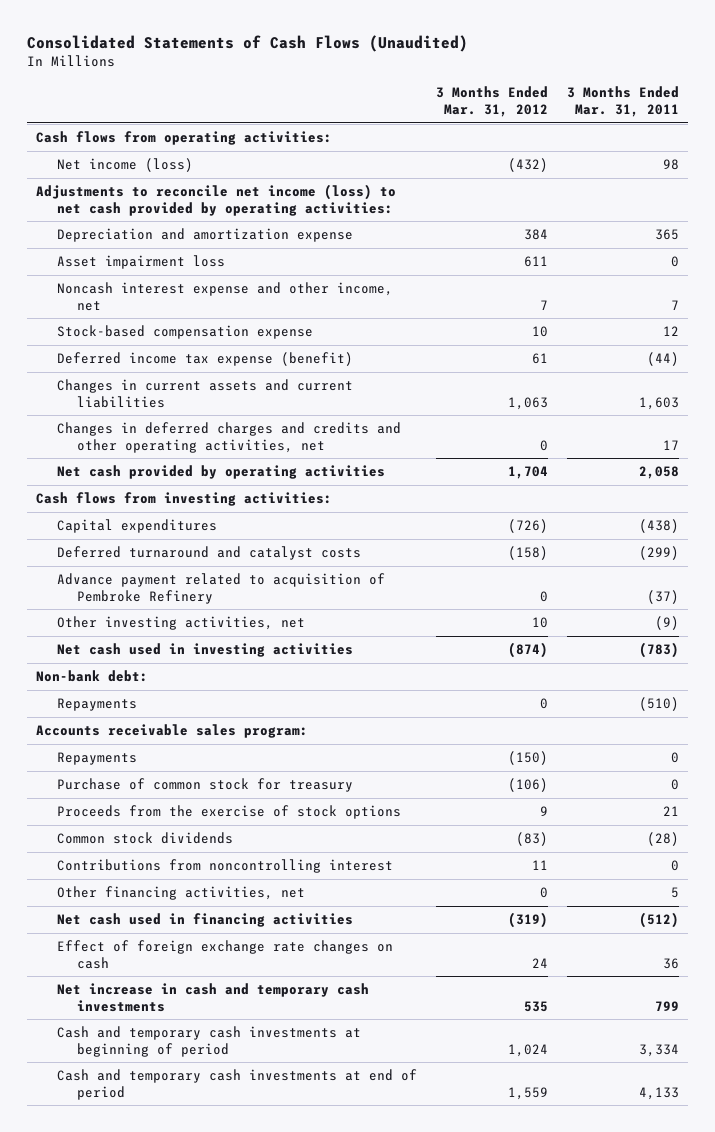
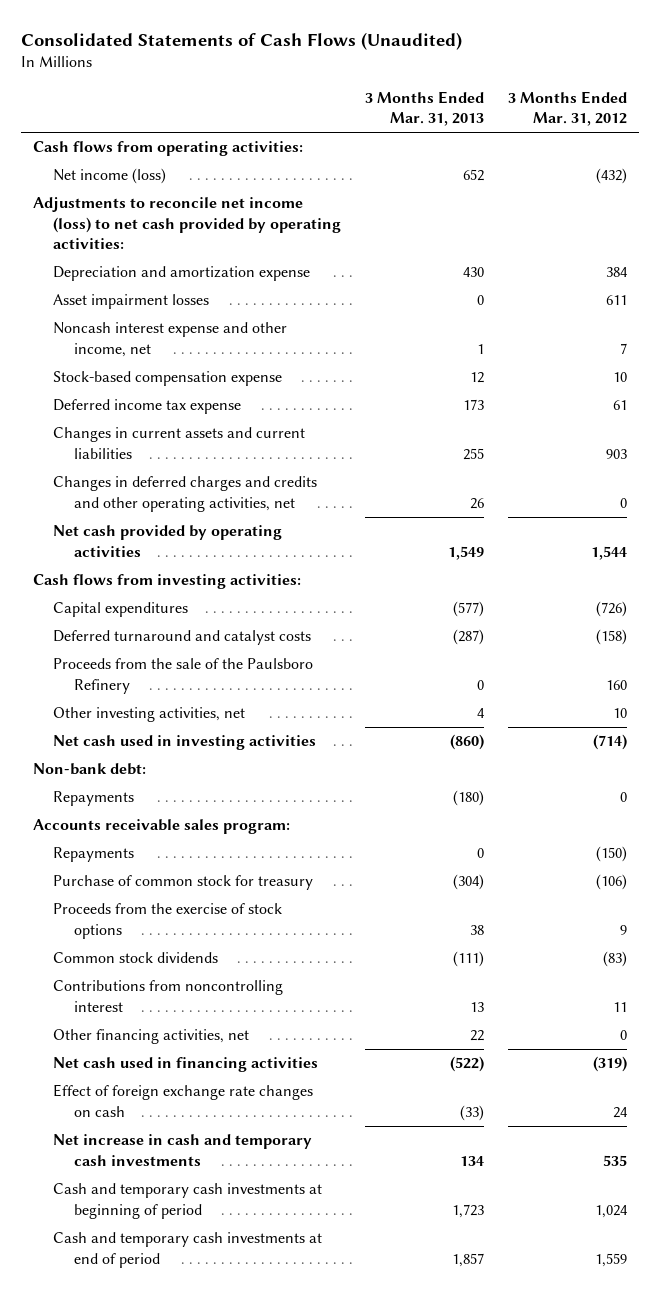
- | 3 Months Ended Mar. 31, 2012 | 3 Months Ended Mar. 31, 2011
+ | 3 Months Ended Mar. 31, 2013 | 3 Months Ended Mar. 31, 2012
- Asset impairment loss | 611 | 0
+ Asset impairment losses | 0 | 611
- Deferred income tax expense (benefit) | 61 | (44)
- Changes in current assets and current liabilities | 1,063 | 1,603
+ Deferred income tax expense | 173 | 61
+ Changes in current assets and current liabilities | 255 | 903
- Net cash provided by operating activities | 1,704 | 2,058
+ Net cash provided by operating activities | 1,549 | 1,544
- Advance payment related to acquisition of Pembroke Refinery | 0 | (37)
+ Proceeds from the sale of the Paulsboro Refinery | 0 | 160
- Net cash used in investing activities | (874) | (783)
+ Net cash used in investing activities | (860) | (714)

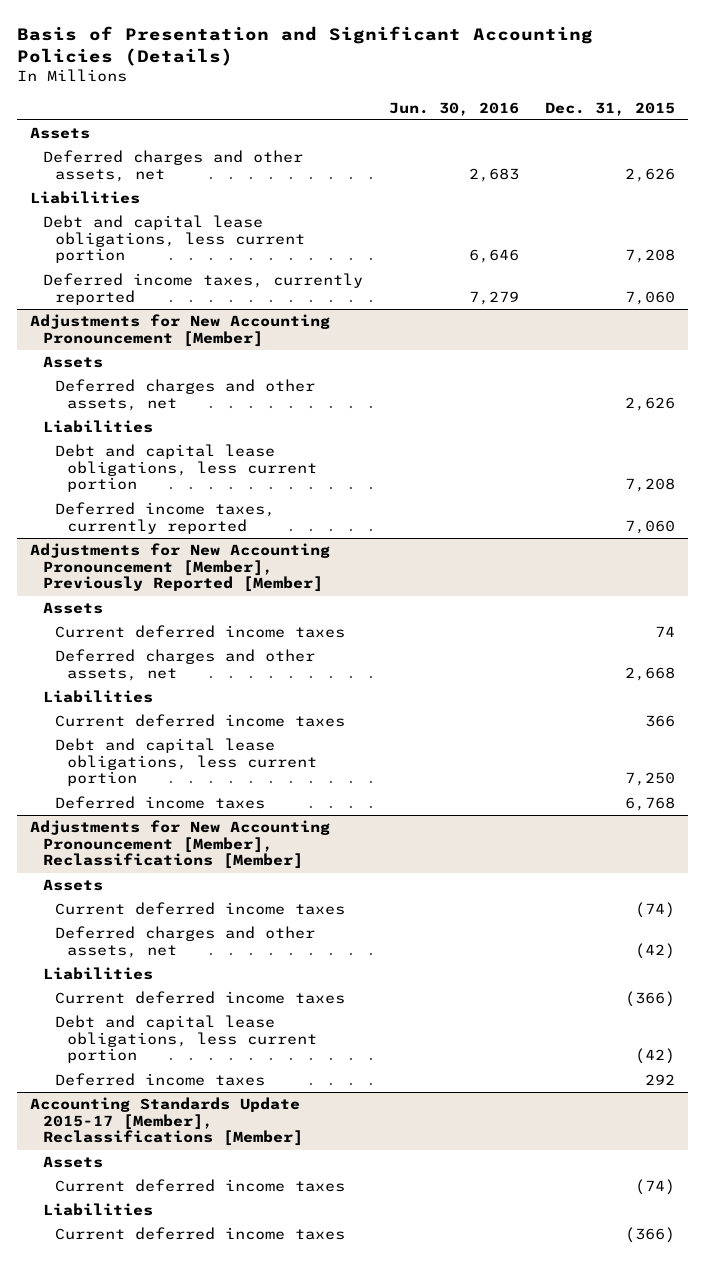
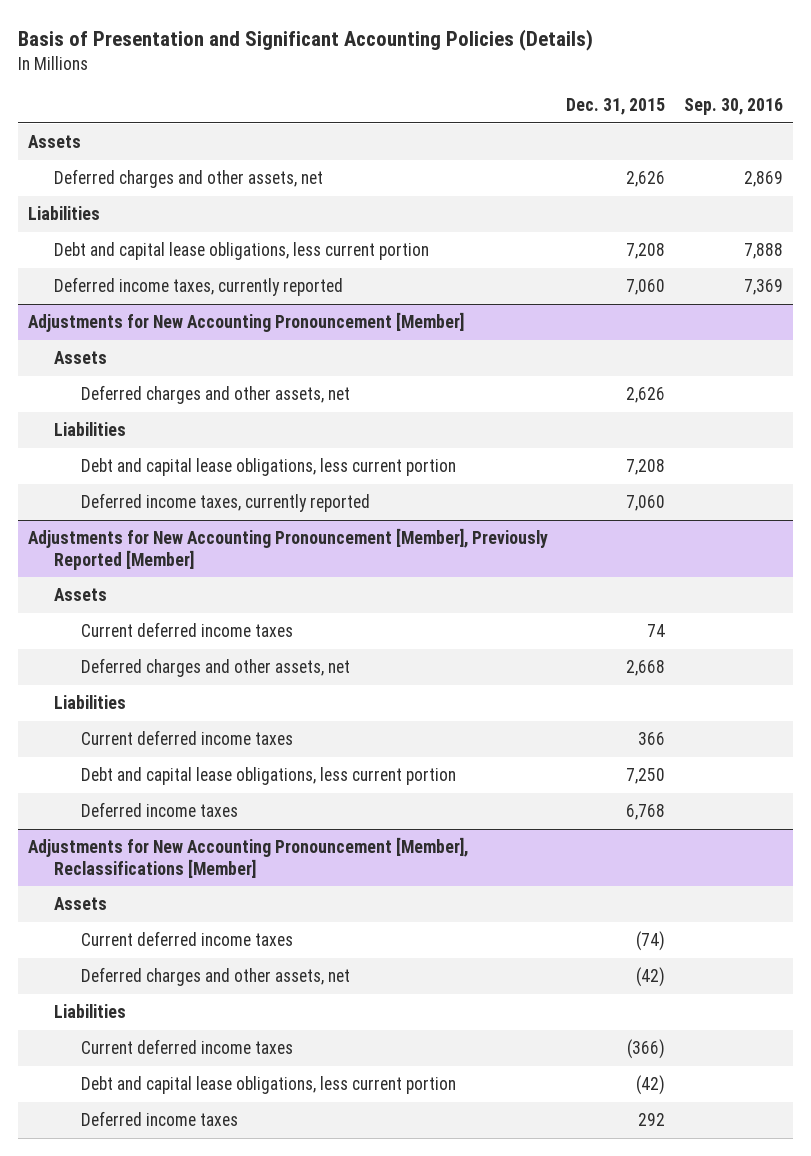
- | Jun. 30, 2016 | Dec. 31, 2015
+ | Dec. 31, 2015 | Sep. 30, 2016
- Accounting Standards Update 2015-17 [Member], Reclassifications [Member]
- Assets
- Current deferred income taxes | | (74)
- Liabilities
- Current deferred income taxes | | (366)

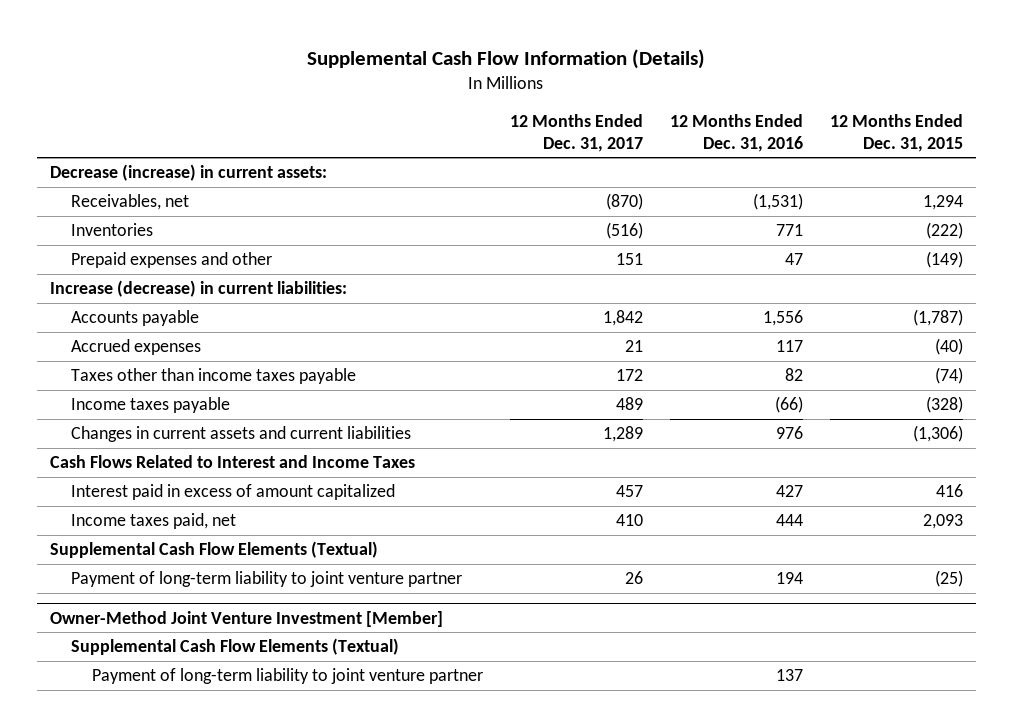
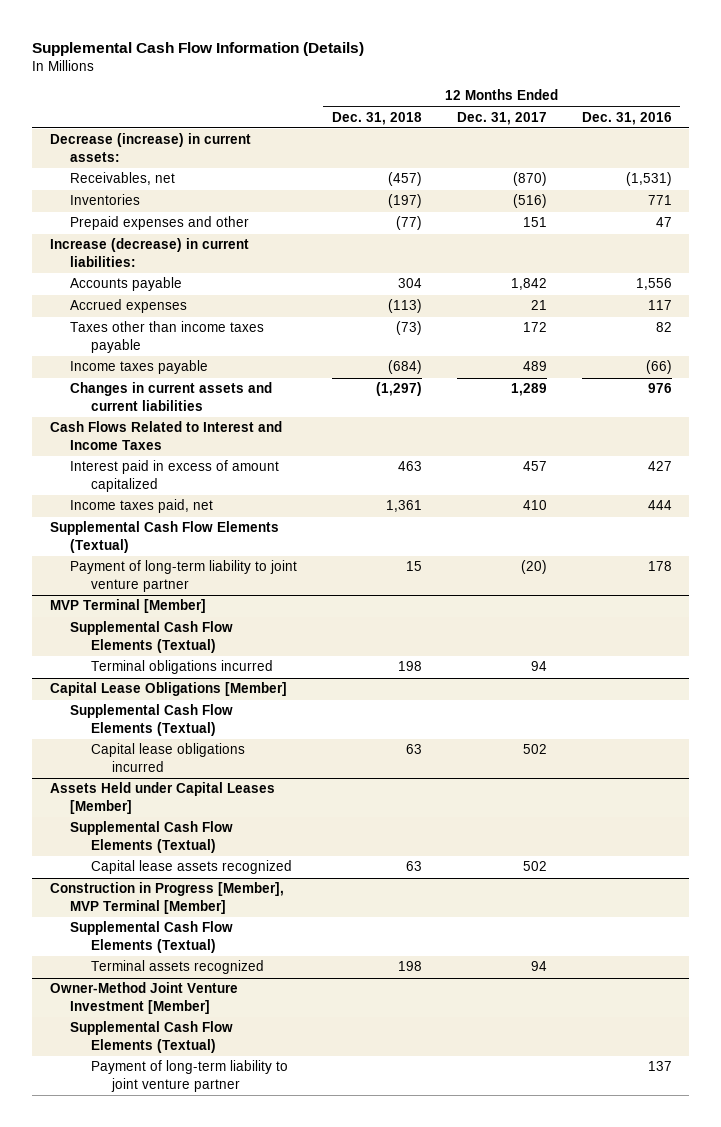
- | 12 Months Ended Dec. 31, 2017 | 12 Months Ended Dec. 31, 2016 | 12 Months Ended Dec. 31, 2015
+ | 12 Months Ended Dec. 31, 2018 | 12 Months Ended Dec. 31, 2017 | 12 Months Ended Dec. 31, 2016
- Payment of long-term liability to joint venture partner | 26 | 194 | (25)
+ Payment of long-term liability to joint venture partner | 15 | (20) | 178
+ MVP Terminal [Member]
+ Supplemental Cash Flow Elements (Textual)
+ Terminal obligations incurred | 198 | 94 |
+ Capital Lease Obligations [Member]
+ Supplemental Cash Flow Elements (Textual)
+ Capital lease obligations incurred | 63 | 502 |
+ Assets Held under Capital Leases [Member]
+ Supplemental Cash Flow Elements (Textual)
+ Capital lease assets recognized | 63 | 502 |
+ Construction in Progress [Member], MVP Terminal [Member]
+ Supplemental Cash Flow Elements (Textual)
+ Terminal assets recognized | 198 | 94 |

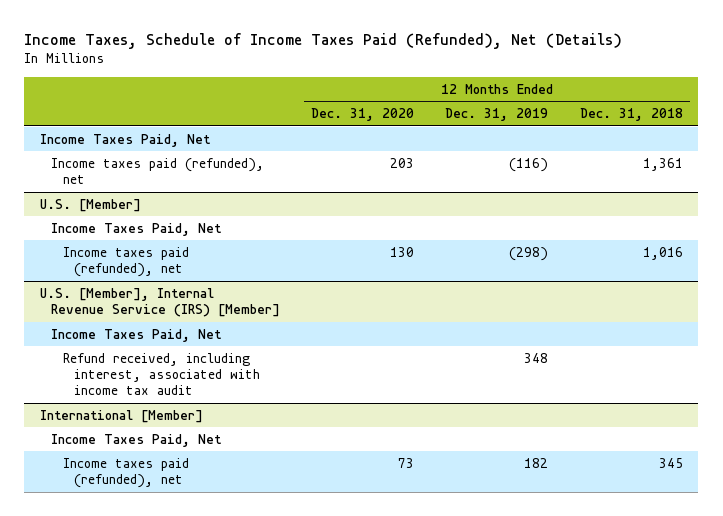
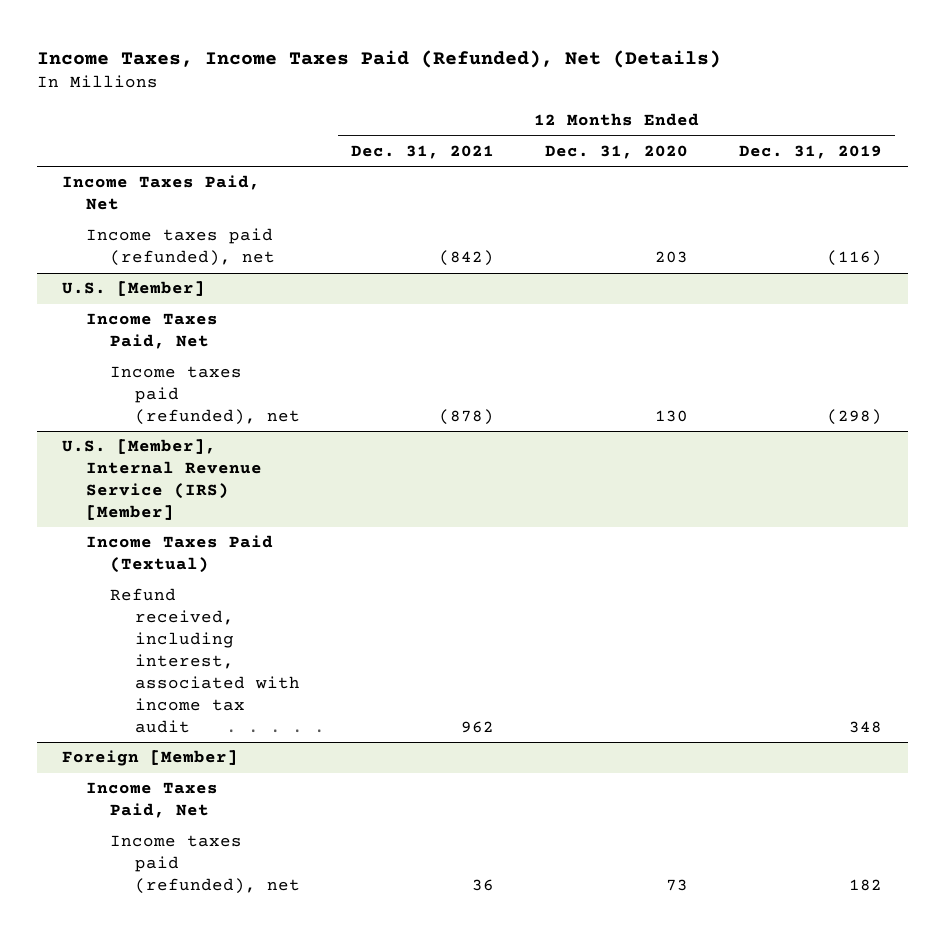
- Income Taxes, Schedule of Income Taxes Paid (Refunded), Net (Details)
+ Income Taxes, Income Taxes Paid (Refunded), Net (Details)
- | 12 Months Ended Dec. 31, 2020 | 12 Months Ended Dec. 31, 2019 | 12 Months Ended Dec. 31, 2018
+ | 12 Months Ended Dec. 31, 2021 | 12 Months Ended Dec. 31, 2020 | 12 Months Ended Dec. 31, 2019
@ U.S. [Member], Internal Revenue Service (IRS) [Member]
- Income Taxes Paid, Net
+ Income Taxes Paid (Textual)
- International [Member]
+ Foreign [Member]

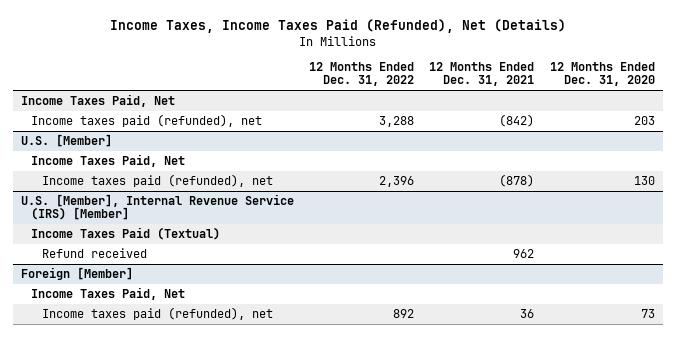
- | 12 Months Ended Dec. 31, 2021 | 12 Months Ended Dec. 31, 2020 | 12 Months Ended Dec. 31, 2019
+ | 12 Months Ended Dec. 31, 2022 | 12 Months Ended Dec. 31, 2021 | 12 Months Ended Dec. 31, 2020
@ U.S. [Member], Internal Revenue Service (IRS) [Member]
- Refund received, including interest, associated with income tax audit | 962 | | 348
+ Refund received | | 962 |

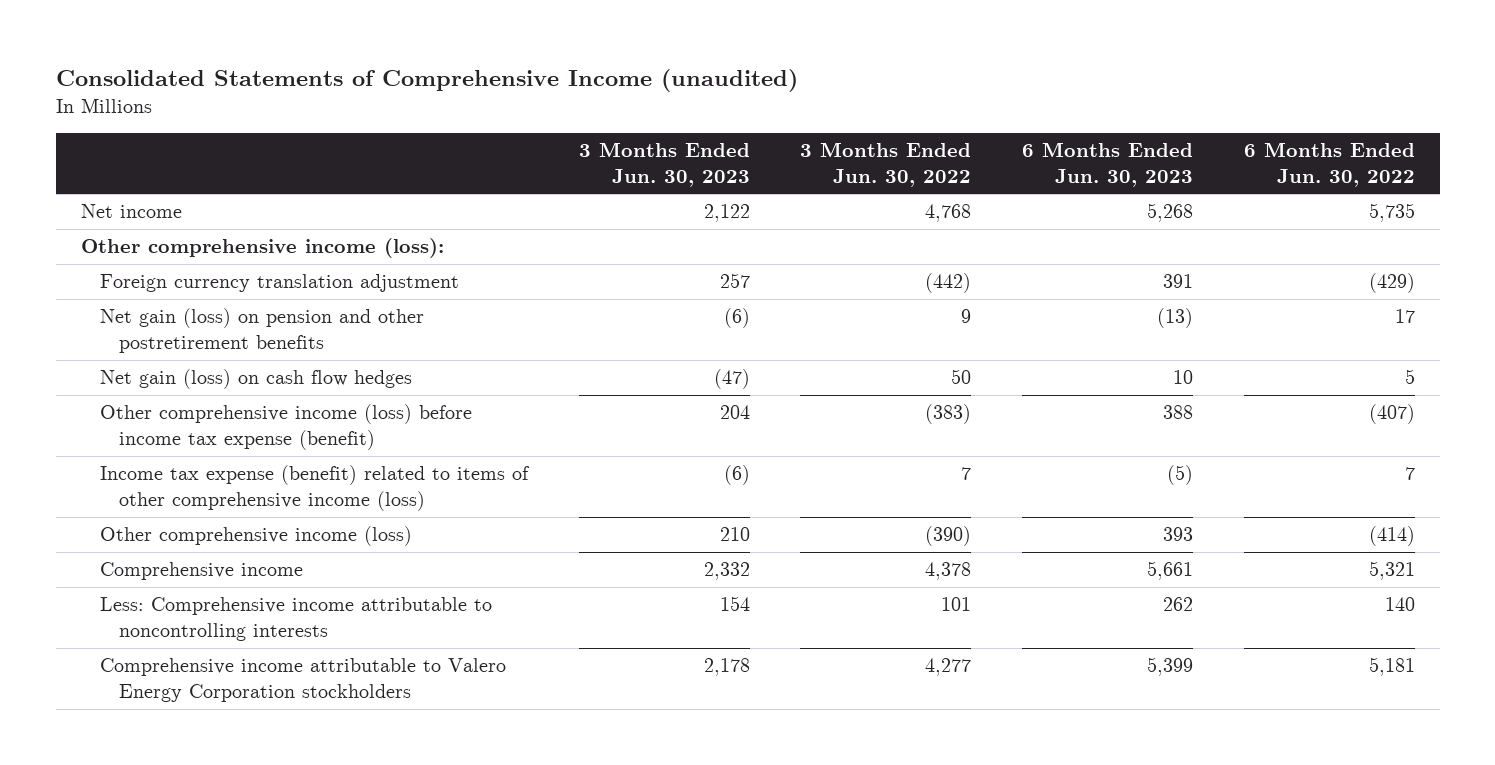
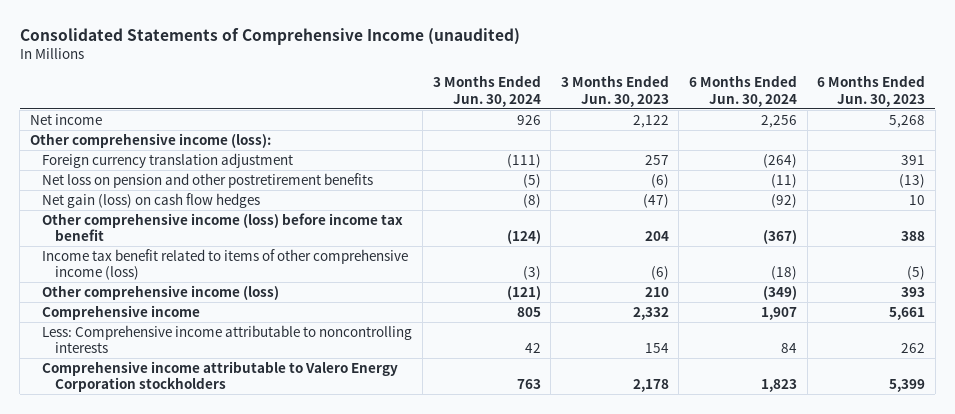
- | 3 Months Ended Jun. 30, 2023 | 3 Months Ended Jun. 30, 2022 | 6 Months Ended Jun. 30, 2023 | 6 Months Ended Jun. 30, 2022
+ | 3 Months Ended Jun. 30, 2024 | 3 Months Ended Jun. 30, 2023 | 6 Months Ended Jun. 30, 2024 | 6 Months Ended Jun. 30, 2023
- Net gain (loss) on pension and other postretirement benefits | (6) | 9 | (13) | 17
+ Net loss on pension and other postretirement benefits | (5) | (6) | (11) | (13)
- Other comprehensive income (loss) before income tax expense (benefit) | 204 | (383) | 388 | (407)
- Income tax expense (benefit) related to items of other comprehensive income (loss) | (6) | 7 | (5) | 7
+ Other comprehensive income (loss) before income tax benefit | (124) | 204 | (367) | 388
+ Income tax benefit related to items of other comprehensive income (loss) | (3) | (6) | (18) | (5)

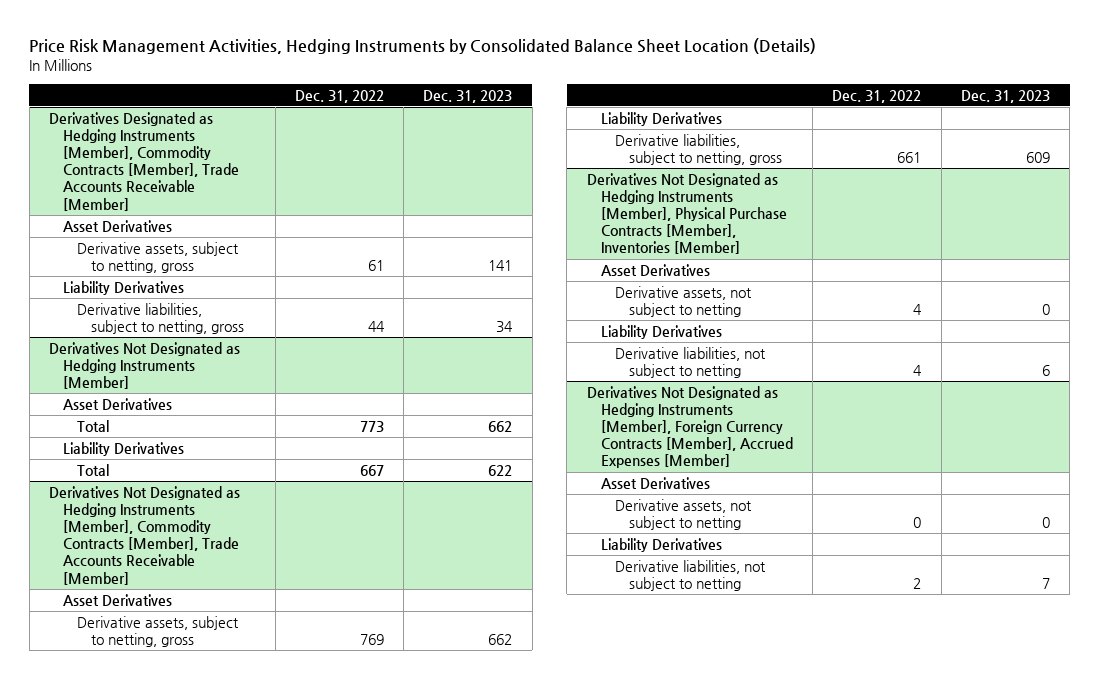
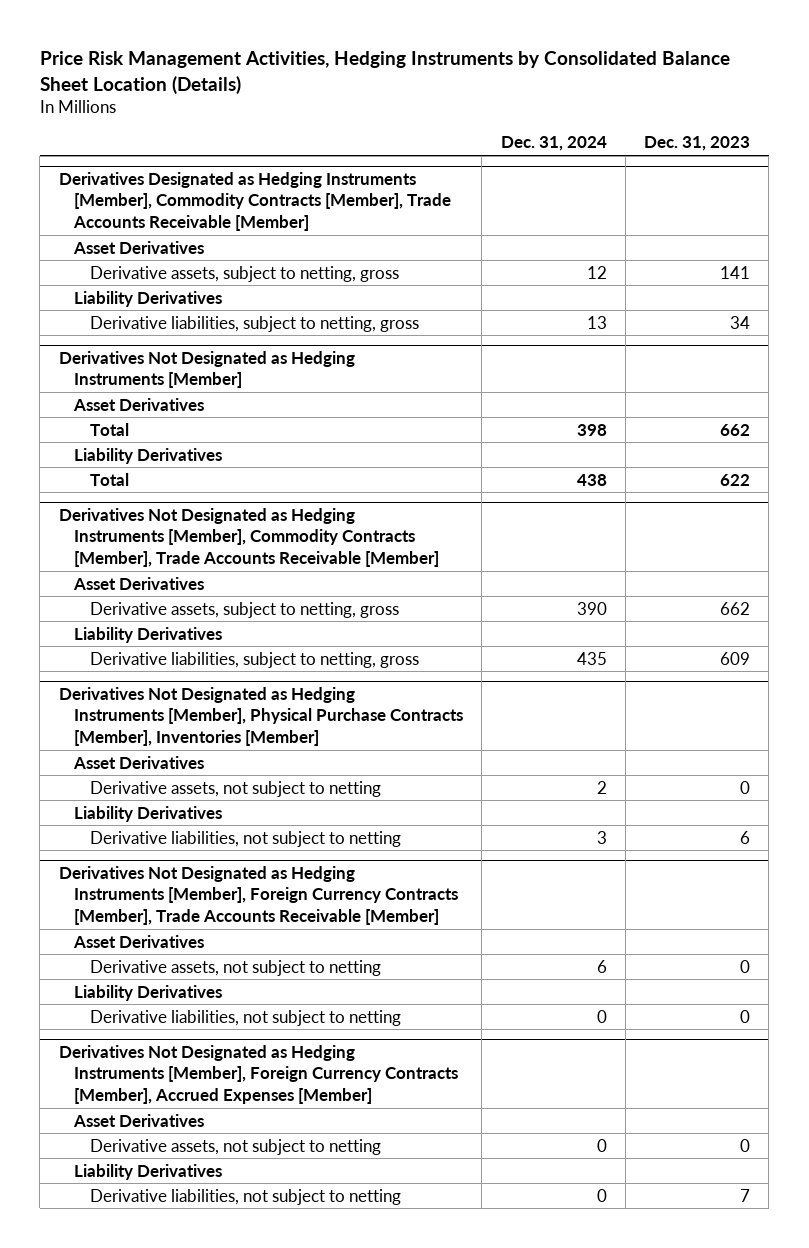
- | Dec. 31, 2022 | Dec. 31, 2023
+ | Dec. 31, 2024 | Dec. 31, 2023
+ Derivatives Not Designated as Hedging Instruments [Member], Foreign Currency Contracts [Member], Trade Accounts Receivable [Member]
+ Asset Derivatives
+ Derivative assets, not subject to netting | 6 | 0
+ Liability Derivatives
+ Derivative liabilities, not subject to netting | 0 | 0

